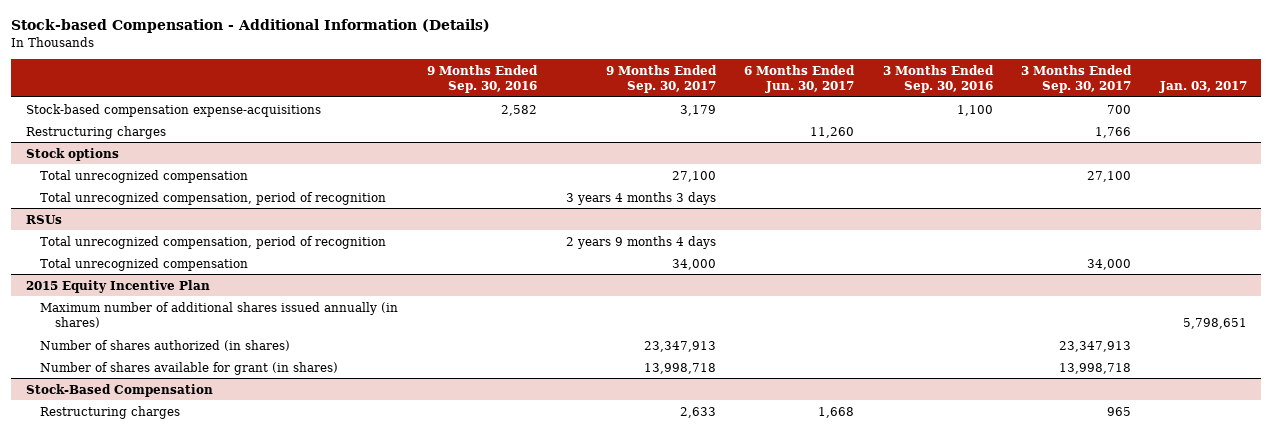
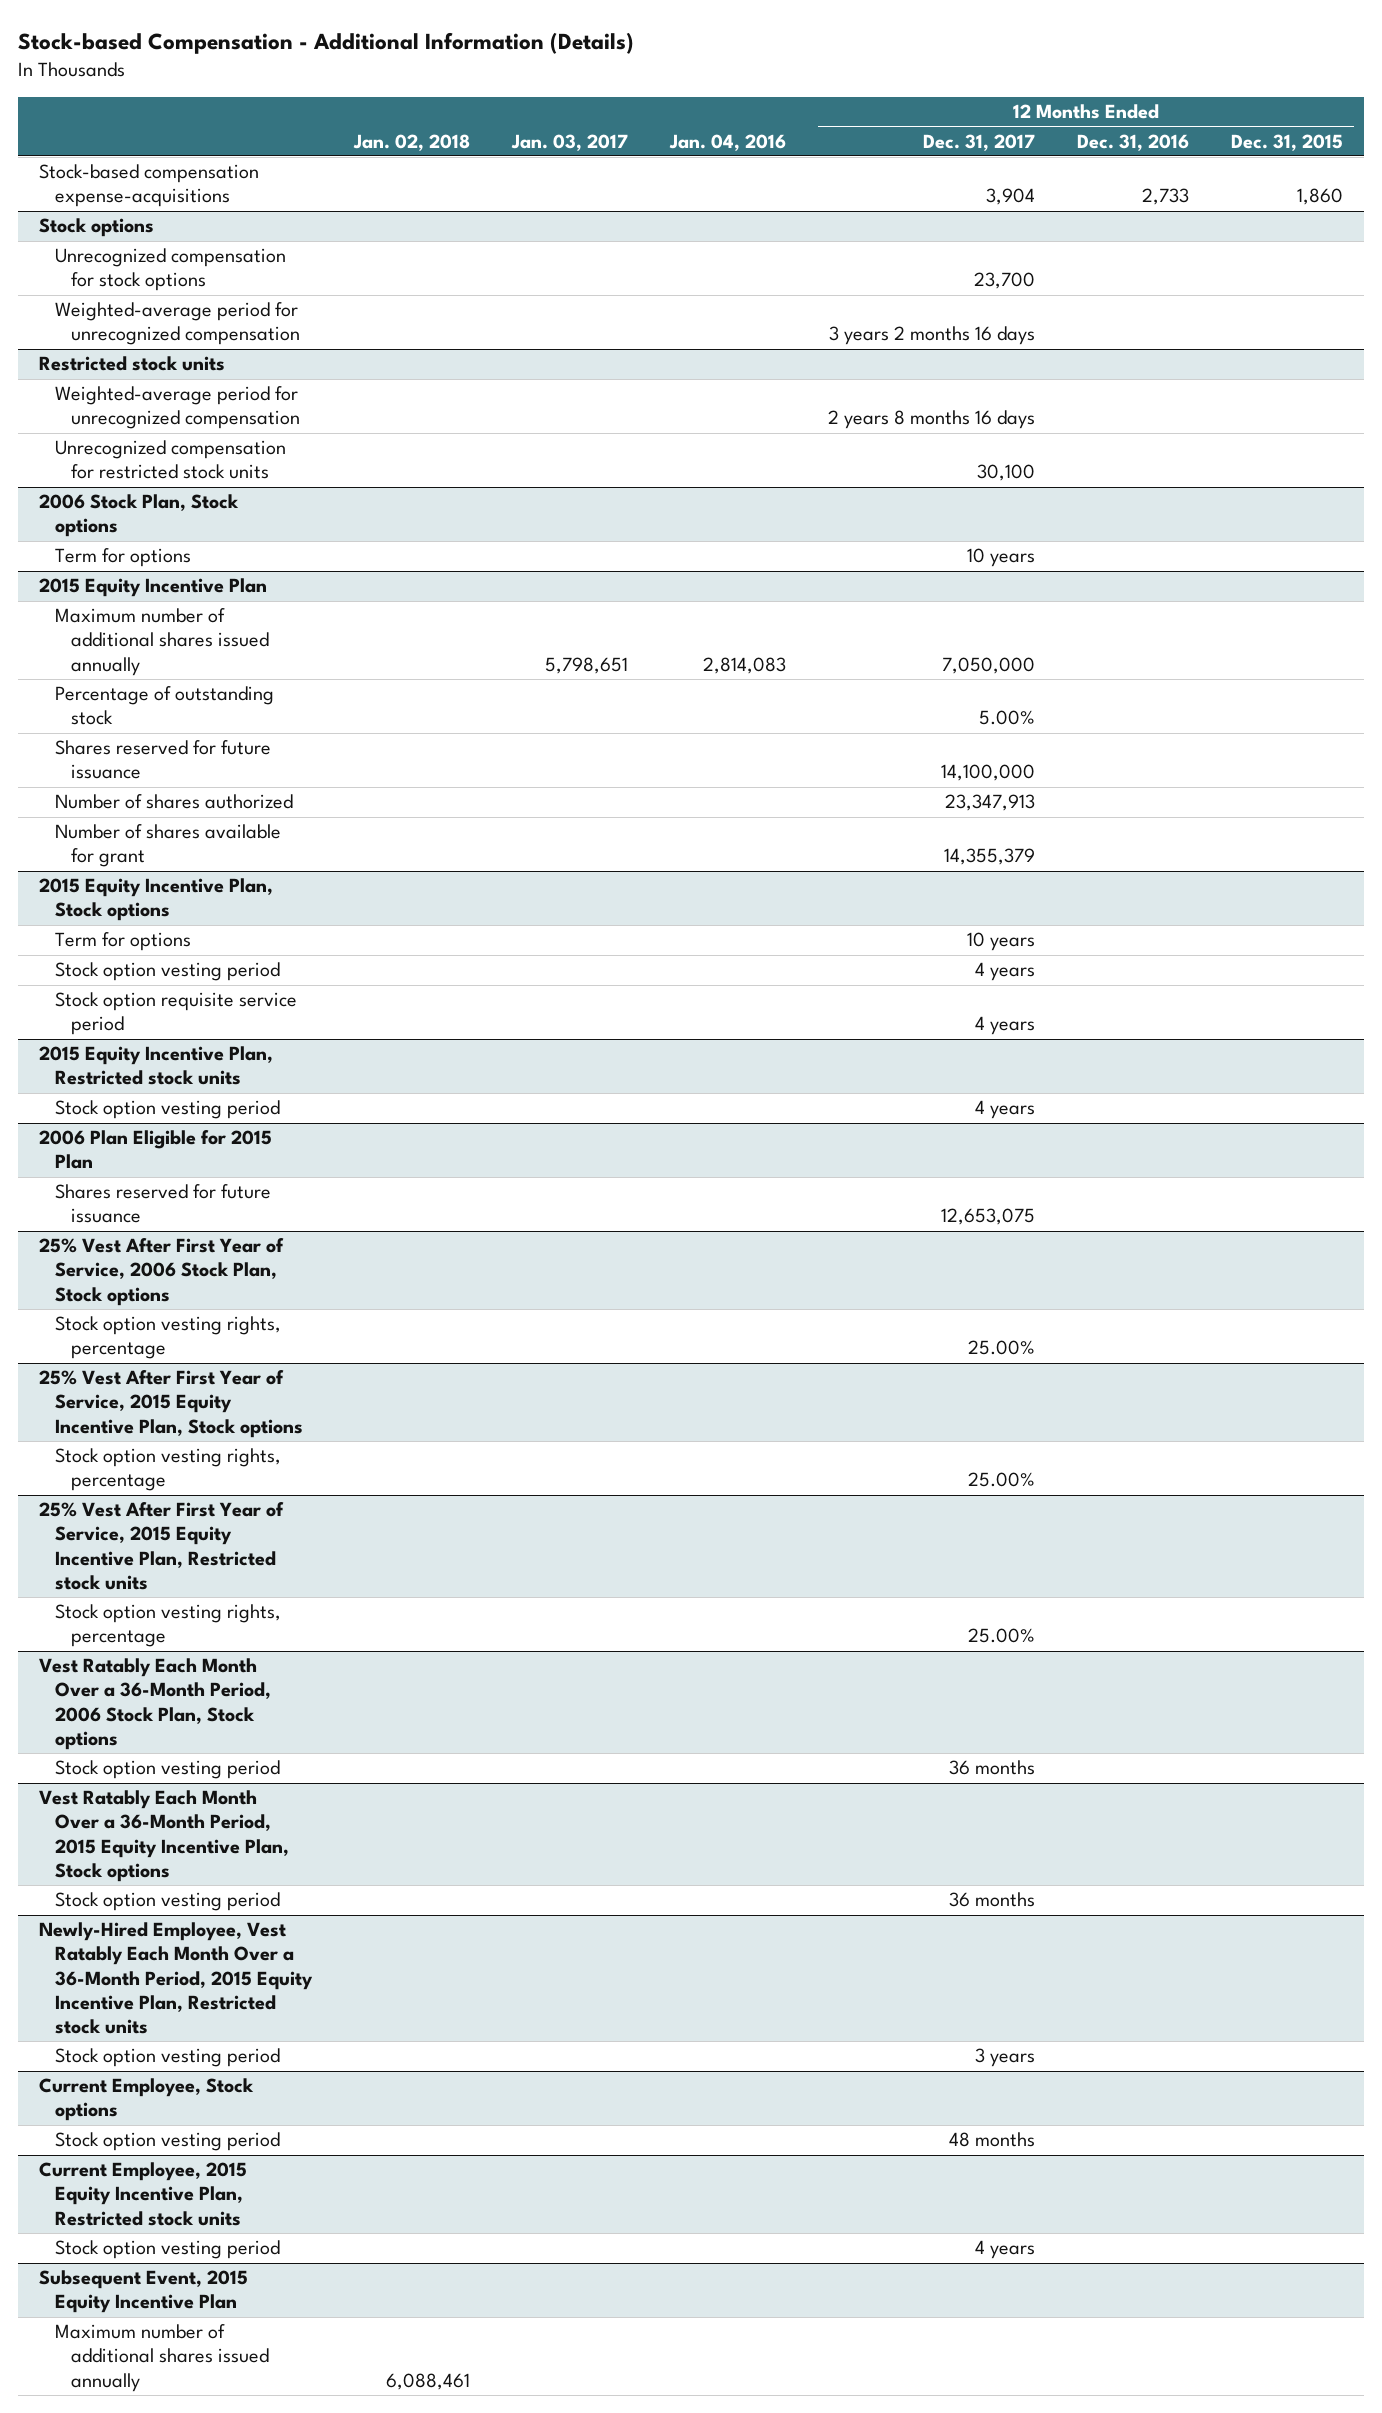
- | 9 Months Ended Sep. 30, 2016 | 9 Months Ended Sep. 30, 2017 | 6 Months Ended Jun. 30, 2017 | 3 Months Ended Sep. 30, 2016 | 3 Months Ended Sep. 30, 2017 | Jan. 03, 2017
+ | Jan. 02, 2018 | Jan. 03, 2017 | Jan. 04, 2016 | 12 Months Ended Dec. 31, 2017 | 12 Months Ended Dec. 31, 2016 | 12 Months Ended Dec. 31, 2015
- Restructuring charges | | | 11,260 | | 1,766 |
@ Stock options
- Total unrecognized compensation | | 27,100 | | | 27,100 |
- Total unrecognized compensation, period of recognition | | 3 years 4 months 3 days | | | |
- RSUs
- Total unrecognized compensation, period of recognition | | 2 years 9 months 4 days | | | |
- Total unrecognized compensation | | 34,000 | | | 34,000 |
@ Stock options
+ Unrecognized compensation for stock options | | | | 23,700 | |
+ Weighted-average period for unrecognized compensation | | | | 3 years 2 months 16 days | |
+ Restricted stock units
+ Weighted-average period for unrecognized compensation | | | | 2 years 8 months 16 days | |
+ Unrecognized compensation for restricted stock units | | | | 30,100 | |
+ 2006 Stock Plan, Stock options
+ Term for options | | | | 10 years | |
@ 2015 Equity Incentive Plan
- Maximum number of additional shares issued annually (in shares) | | | | | | 5,798,651
- Number of shares authorized (in shares) | | 23,347,913 | | | 23,347,913 |
- Number of shares available for grant (in shares) | | 13,998,718 | | | 13,998,718 |
- Stock-Based Compensation
- Restructuring charges | | 2,633 | 1,668 | | 965 |
@ 2015 Equity Incentive Plan
+ Maximum number of additional shares issued annually | | 5,798,651 | 2,814,083 | 7,050,000 | |
+ Percentage of outstanding stock | | | | 5.00% | |
+ Shares reserved for future issuance | | | | 14,100,000 | |
+ Number of shares authorized | | | | 23,347,913 | |
+ Number of shares available for grant | | | | 14,355,379 | |
+ 2015 Equity Incentive Plan, Stock options
+ Term for options | | | | 10 years | |
+ Stock option vesting period | | | | 4 years | |
+ Stock option requisite service period | | | | 4 years | |
+ 2015 Equity Incentive Plan, Restricted stock units
+ Stock option vesting period | | | | 4 years | |
+ 2006 Plan Eligible for 2015 Plan
+ Shares reserved for future issuance | | | | 12,653,075 | |
+ 25% Vest After First Year of Service, 2006 Stock Plan, Stock options
+ Stock option vesting rights, percentage | | | | 25.00% | |
+ 25% Vest After First Year of Service, 2015 Equity Incentive Plan, Stock options
+ Stock option vesting rights, percentage | | | | 25.00% | |
+ 25% Vest After First Year of Service, 2015 Equity Incentive Plan, Restricted stock units
+ Stock option vesting rights, percentage | | | | 25.00% | |
+ Vest Ratably Each Month Over a 36-Month Period, 2006 Stock Plan, Stock options
+ Stock option vesting period | | | | 36 months | |
+ Vest Ratably Each Month Over a 36-Month Period, 2015 Equity Incentive Plan, Stock options
+ Stock option vesting period | | | | 36 months | |
+ Newly-Hired Employee, Vest Ratably Each Month Over a 36-Month Period, 2015 Equity Incentive Plan, Restricted stock units
+ Stock option vesting period | | | | 3 years | |
+ Current Employee, Stock options
+ Stock option vesting period | | | | 48 months | |
+ Current Employee, 2015 Equity Incentive Plan, Restricted stock units
+ Stock option vesting period | | | | 4 years | |
+ Subsequent Event, 2015 Equity Incentive Plan
+ Maximum number of additional shares issued annually | 6,088,461 | | | | |

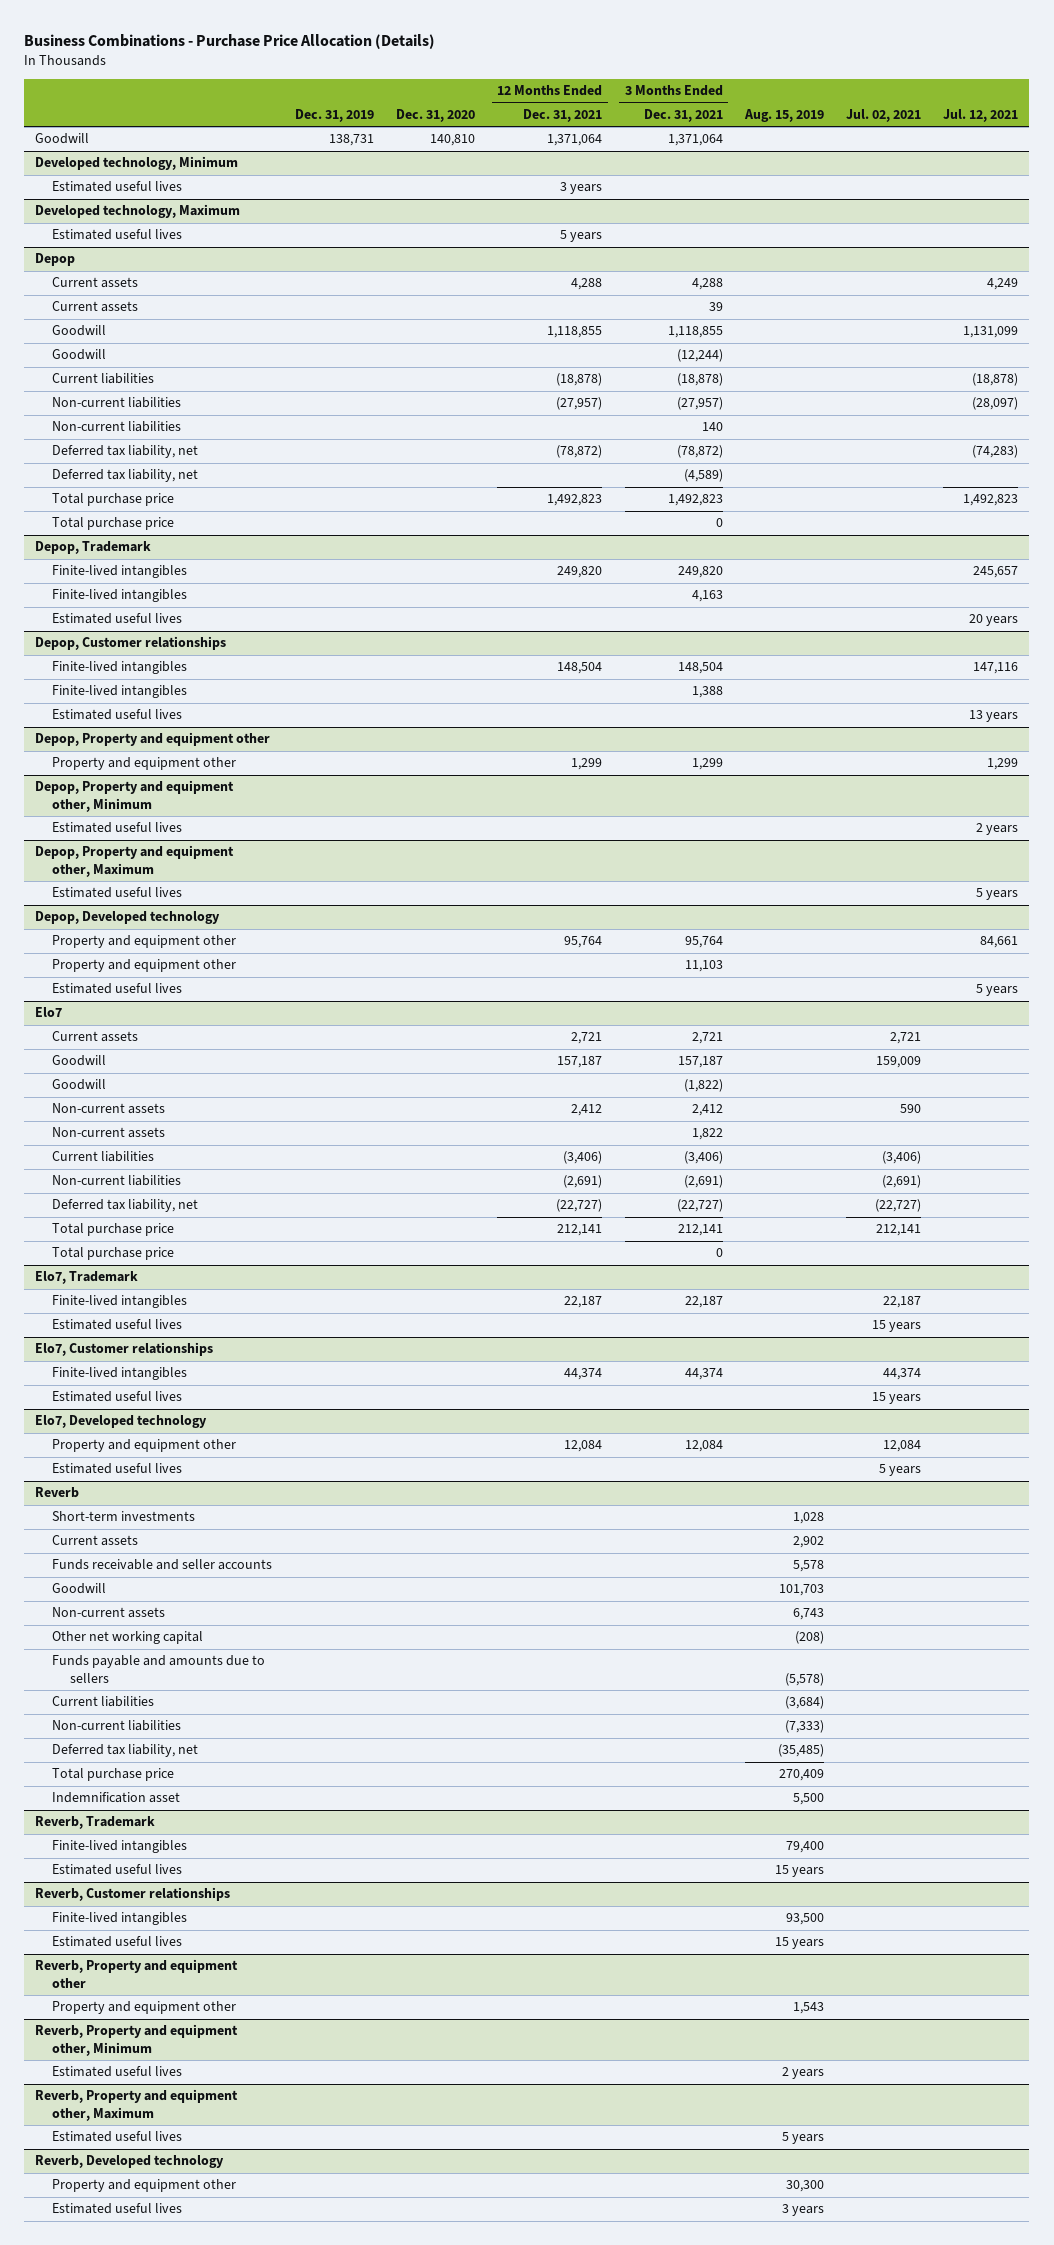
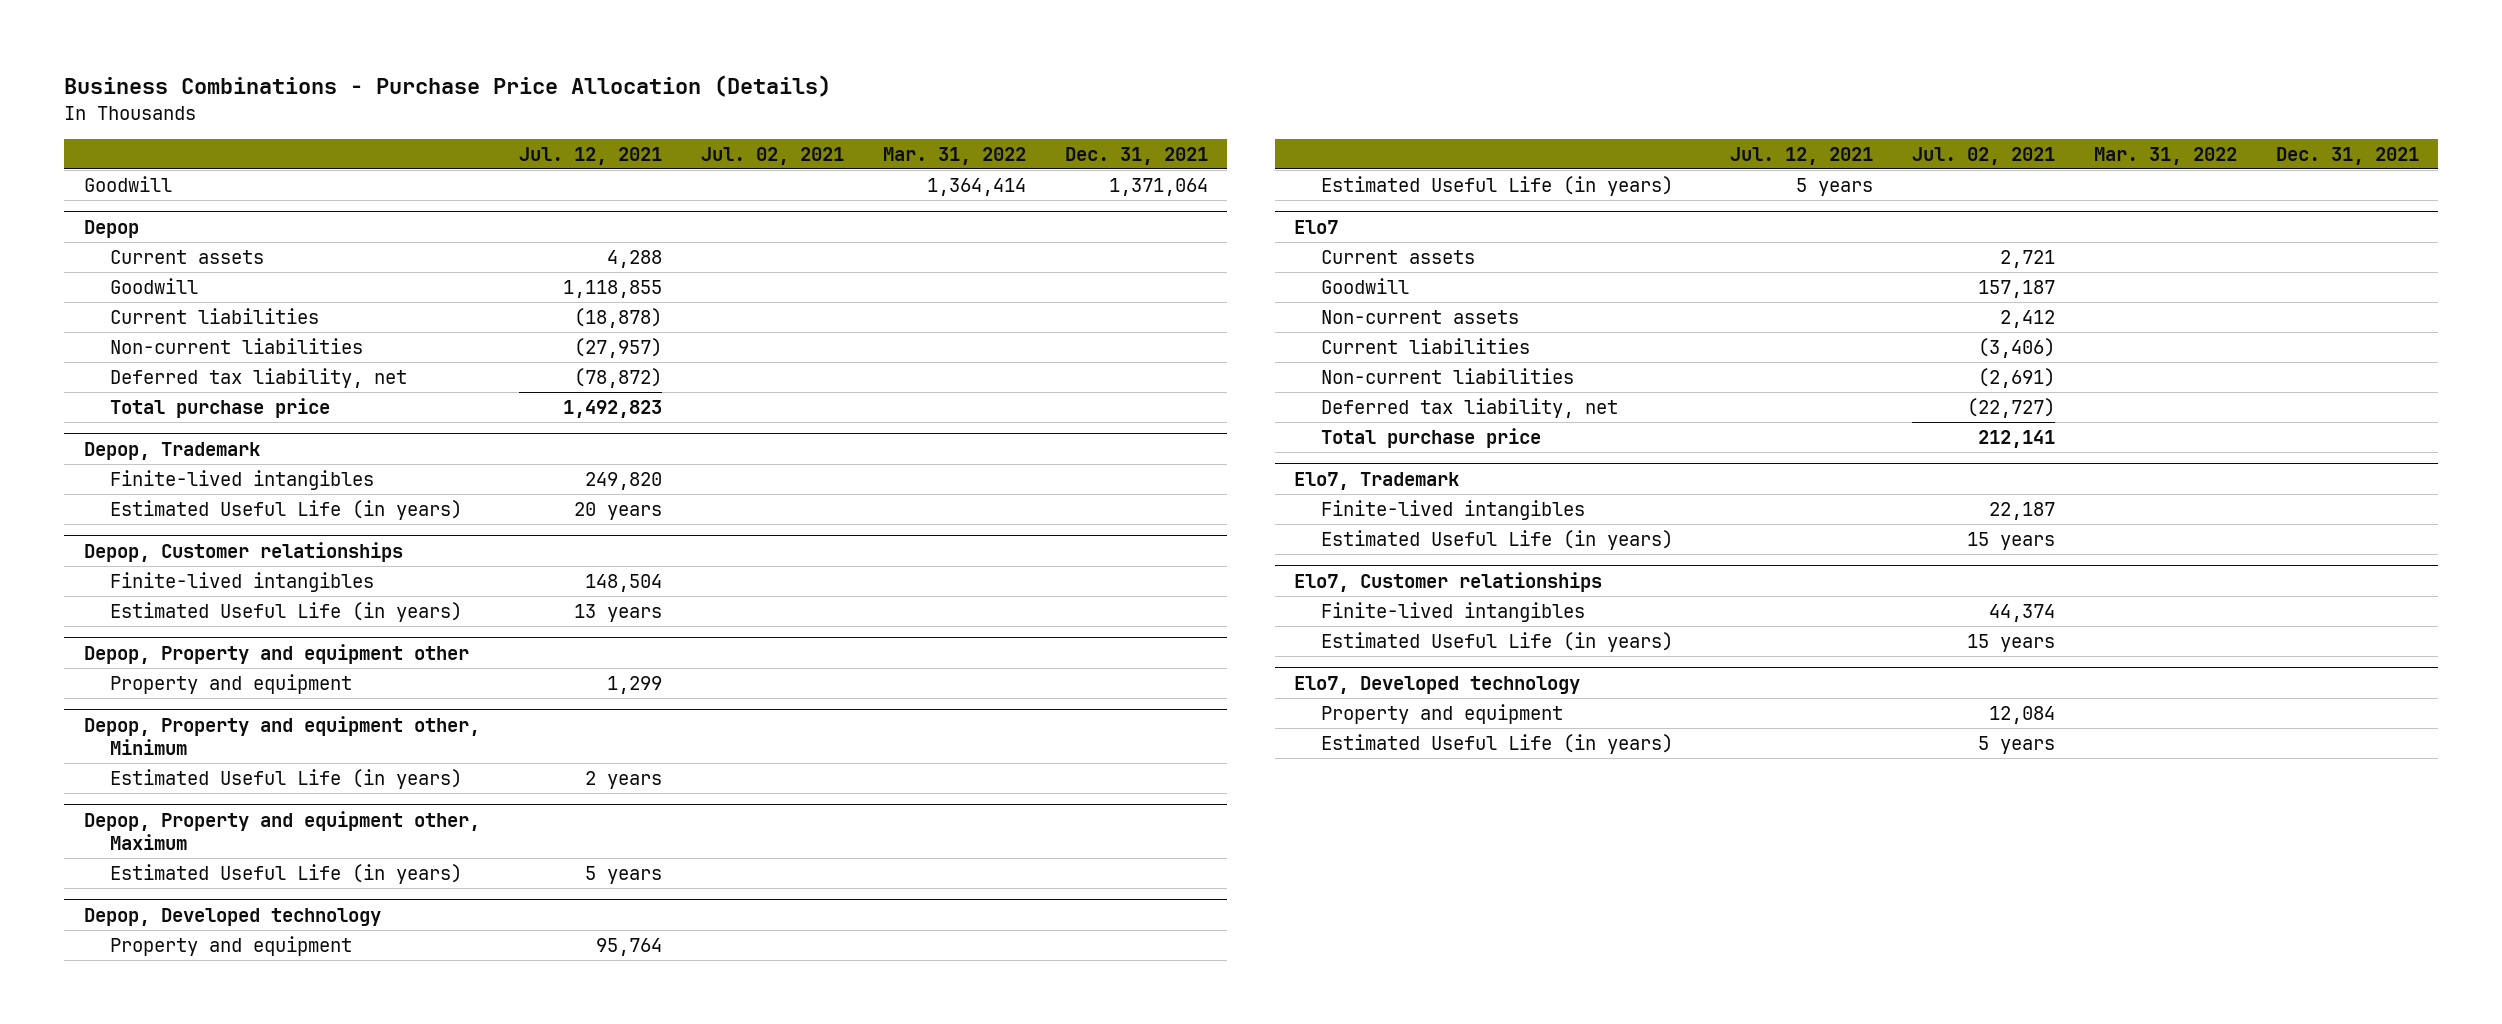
- | Dec. 31, 2019 | Dec. 31, 2020 | 12 Months Ended Dec. 31, 2021 | 3 Months Ended Dec. 31, 2021 | Aug. 15, 2019 | Jul. 02, 2021 | Jul. 12, 2021
+ | Jul. 12, 2021 | Jul. 02, 2021 | Mar. 31, 2022 | Dec. 31, 2021
- Developed technology, Minimum
- Estimated useful lives | | | 3 years | | | |
- Developed technology, Maximum
- Estimated useful lives | | | 5 years | | | |
@ Depop
- Current assets | | | 4,288 | 4,288 | | | 4,249
- Current assets | | | | 39 | | |
- Goodwill | | | 1,118,855 | 1,118,855 | | | 1,131,099
- Goodwill | | | | (12,244) | | |
+ Current assets | 4,288 | | |
+ Goodwill | 1,118,855 | | |
- Non-current liabilities | | | (27,957) | (27,957) | | | (28,097)
- Non-current liabilities | | | | 140 | | |
- Deferred tax liability, net | | | (78,872) | (78,872) | | | (74,283)
- Deferred tax liability, net | | | | (4,589) | | |
+ Non-current liabilities | (27,957) | | |
+ Deferred tax liability, net | (78,872) | | |
- Total purchase price | | | | 0 | | |
@ Depop, Trademark
- Finite-lived intangibles | | | 249,820 | 249,820 | | | 245,657
- Finite-lived intangibles | | | | 4,163 | | |
- Estimated useful lives | | | | | | | 20 years
+ Finite-lived intangibles | 249,820 | | |
+ Estimated Useful Life (in years) | 20 years | | |
@ Depop, Customer relationships
- Finite-lived intangibles | | | 148,504 | 148,504 | | | 147,116
- Finite-lived intangibles | | | | 1,388 | | |
- Estimated useful lives | | | | | | | 13 years
+ Finite-lived intangibles | 148,504 | | |
+ Estimated Useful Life (in years) | 13 years | | |
@ Depop, Property and equipment other
- Property and equipment other | | | 1,299 | 1,299 | | | 1,299
+ Property and equipment | 1,299 | | |
@ Depop, Property and equipment other, Minimum
- Estimated useful lives | | | | | | | 2 years
+ Estimated Useful Life (in years) | 2 years | | |
@ Depop, Property and equipment other, Maximum
- Estimated useful lives | | | | | | | 5 years
+ Estimated Useful Life (in years) | 5 years | | |
@ Depop, Developed technology
- Property and equipment other | | | 95,764 | 95,764 | | | 84,661
- Property and equipment other | | | | 11,103 | | |
- Estimated useful lives | | | | | | | 5 years
+ Property and equipment | 95,764 | | |
+ Estimated Useful Life (in years) | 5 years | | |
@ Elo7
- Goodwill | | | 157,187 | 157,187 | | 159,009 |
- Goodwill | | | | (1,822) | | |
- Non-current assets | | | 2,412 | 2,412 | | 590 |
- Non-current assets | | | | 1,822 | | |
+ Goodwill | | 157,187 | |
+ Non-current assets | | 2,412 | |
- Total purchase price | | | | 0 | | |
@ Elo7, Trademark
- Estimated useful lives | | | | | | 15 years |
+ Estimated Useful Life (in years) | | 15 years | |
@ Elo7, Customer relationships
- Estimated useful lives | | | | | | 15 years |
+ Estimated Useful Life (in years) | | 15 years | |
@ Elo7, Developed technology
- Property and equipment other | | | 12,084 | 12,084 | | 12,084 |
- Estimated useful lives | | | | | | 5 years |
- Reverb
- Short-term investments | | | | | 1,028 | |
- Current assets | | | | | 2,902 | |
- Funds receivable and seller accounts | | | | | 5,578 | |
- Goodwill | | | | | 101,703 | |
- Non-current assets | | | | | 6,743 | |
- Other net working capital | | | | | (208) | |
- Funds payable and amounts due to sellers | | | | | (5,578) | |
- Current liabilities | | | | | (3,684) | |
- Non-current liabilities | | | | | (7,333) | |
- Deferred tax liability, net | | | | | (35,485) | |
- Total purchase price | | | | | 270,409 | |
- Indemnification asset | | | | | 5,500 | |
- Reverb, Trademark
- Finite-lived intangibles | | | | | 79,400 | |
- Estimated useful lives | | | | | 15 years | |
- Reverb, Customer relationships
- Finite-lived intangibles | | | | | 93,500 | |
- Estimated useful lives | | | | | 15 years | |
- Reverb, Property and equipment other
- Property and equipment other | | | | | 1,543 | |
- Reverb, Property and equipment other, Minimum
- Estimated useful lives | | | | | 2 years | |
- Reverb, Property and equipment other, Maximum
- Estimated useful lives | | | | | 5 years | |
- Reverb, Developed technology
- Property and equipment other | | | | | 30,300 | |
- Estimated useful lives | | | | | 3 years | |
@ Elo7, Developed technology
+ Property and equipment | | 12,084 | |
+ Estimated Useful Life (in years) | | 5 years | |

